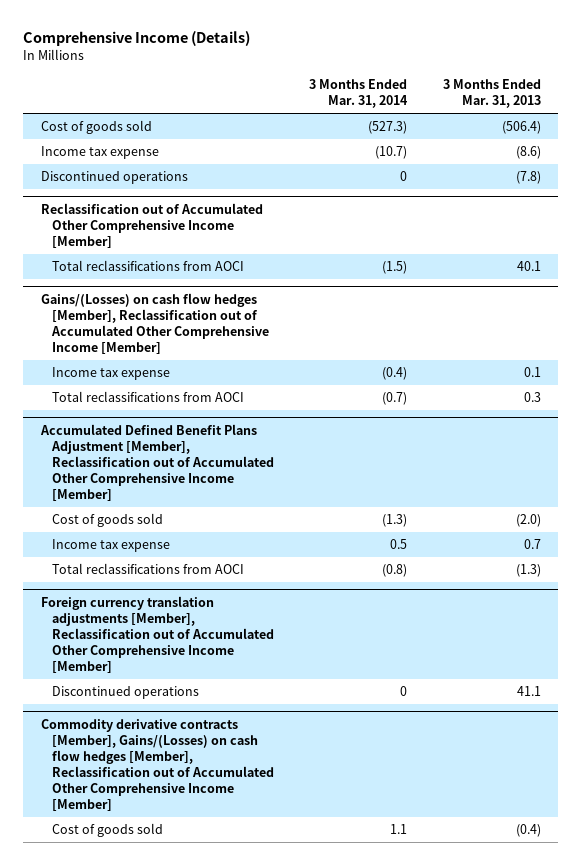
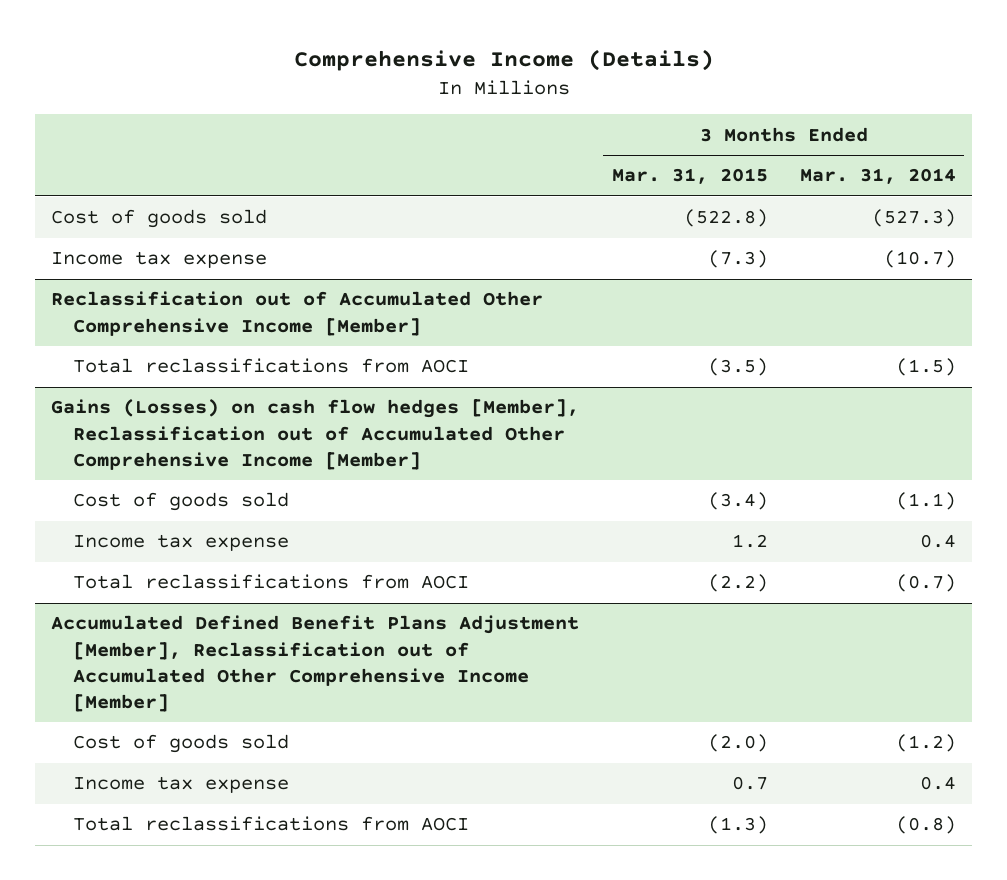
- | 3 Months Ended Mar. 31, 2014 | 3 Months Ended Mar. 31, 2013
+ | 3 Months Ended Mar. 31, 2015 | 3 Months Ended Mar. 31, 2014
- Discontinued operations | 0 | (7.8)
- Gains/(Losses) on cash flow hedges [Member], Reclassification out of Accumulated Other Comprehensive Income [Member]
- Income tax expense | (0.4) | 0.1
+ Gains (Losses) on cash flow hedges [Member], Reclassification out of Accumulated Other Comprehensive Income [Member]
+ Cost of goods sold | (3.4) | (1.1)
+ Income tax expense | 1.2 | 0.4
@ Accumulated Defined Benefit Plans Adjustment [Member], Reclassification out of Accumulated Other Comprehensive Income [Member]
- Cost of goods sold | (1.3) | (2.0)
- Income tax expense | 0.5 | 0.7
+ Cost of goods sold | (2.0) | (1.2)
+ Income tax expense | 0.7 | 0.4
- Foreign currency translation adjustments [Member], Reclassification out of Accumulated Other Comprehensive Income [Member]
- Discontinued operations | 0 | 41.1
- Commodity derivative contracts [Member], Gains/(Losses) on cash flow hedges [Member], Reclassification out of Accumulated Other Comprehensive Income [Member]
- Cost of goods sold | 1.1 | (0.4)

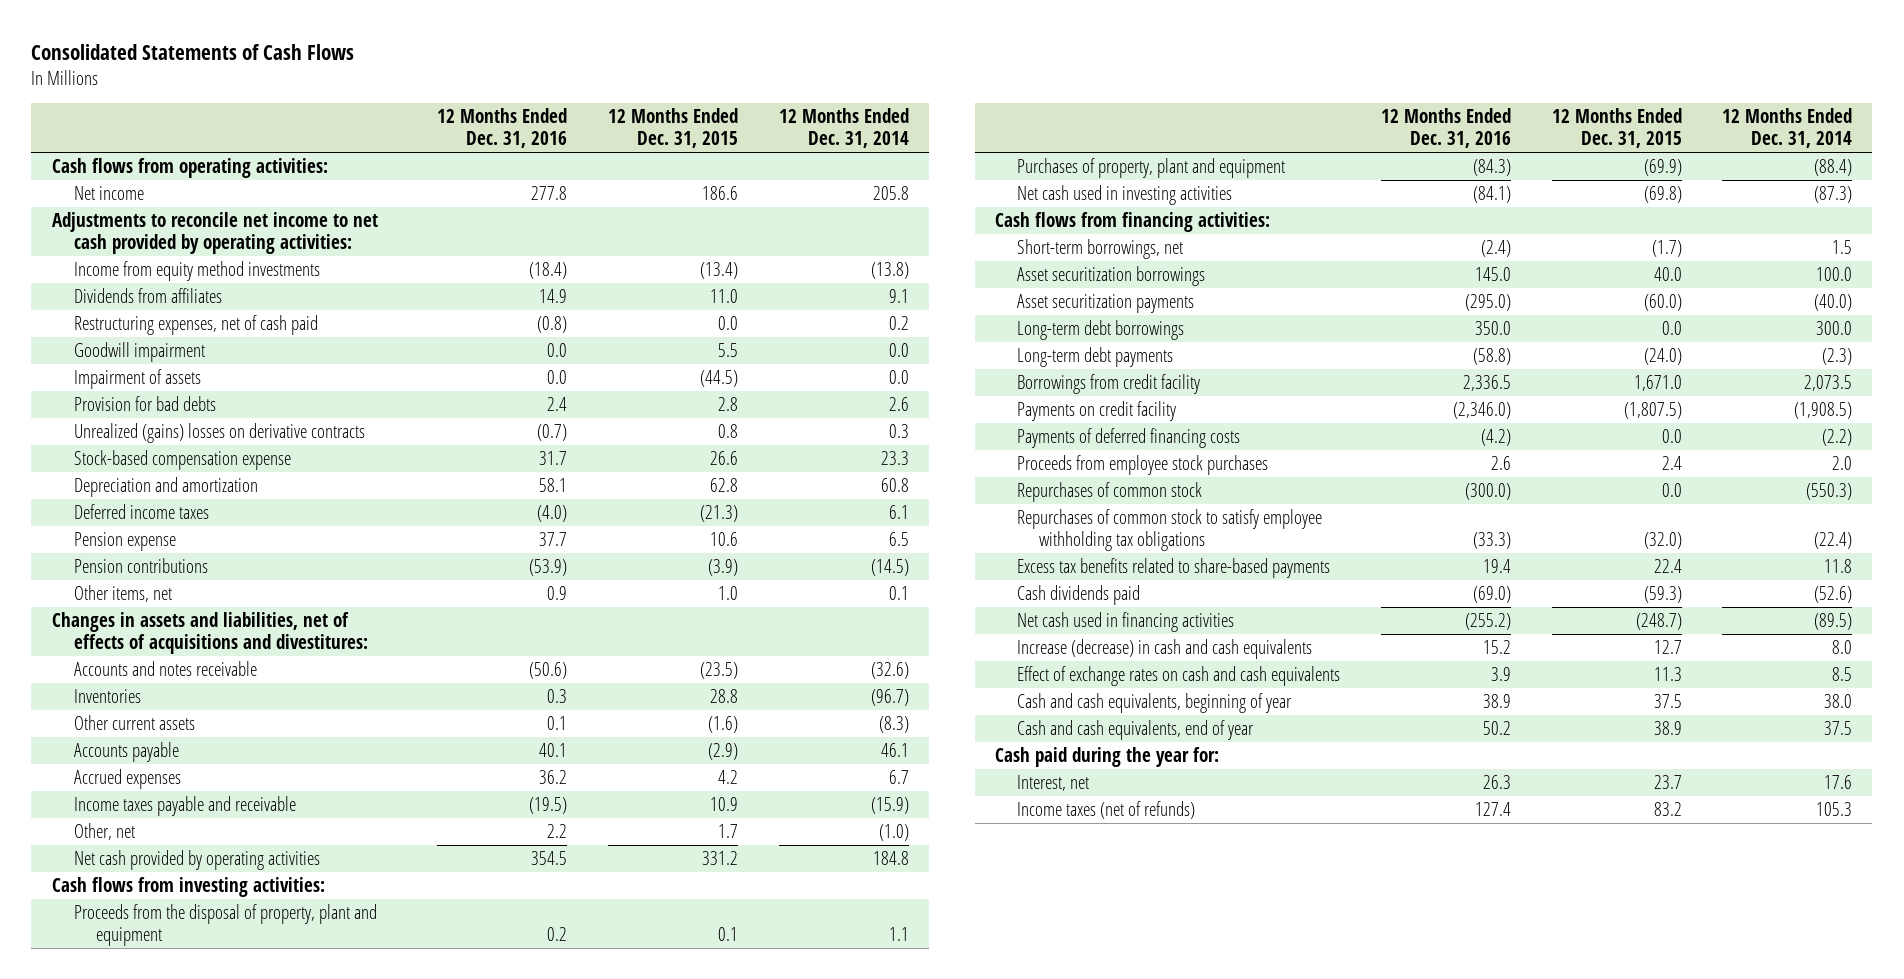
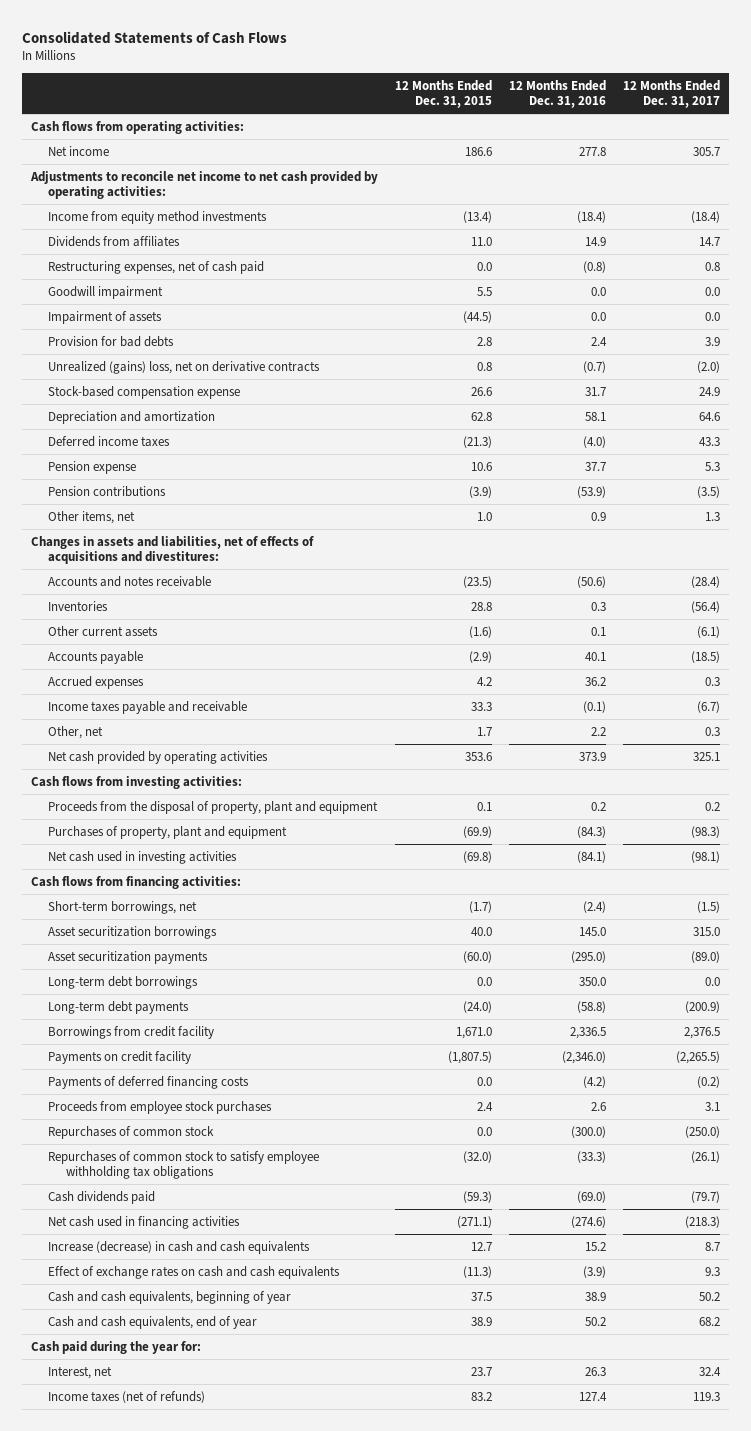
- | 12 Months Ended Dec. 31, 2016 | 12 Months Ended Dec. 31, 2015 | 12 Months Ended Dec. 31, 2014
+ | 12 Months Ended Dec. 31, 2015 | 12 Months Ended Dec. 31, 2016 | 12 Months Ended Dec. 31, 2017
- Unrealized (gains) losses on derivative contracts | (0.7) | 0.8 | 0.3
+ Unrealized (gains) loss, net on derivative contracts | 0.8 | (0.7) | (2.0)
- Income taxes payable and receivable | (19.5) | 10.9 | (15.9)
+ Income taxes payable and receivable | 33.3 | (0.1) | (6.7)
- Net cash provided by operating activities | 354.5 | 331.2 | 184.8
+ Net cash provided by operating activities | 353.6 | 373.9 | 325.1
- Excess tax benefits related to share-based payments | 19.4 | 22.4 | 11.8
- Net cash used in financing activities | (255.2) | (248.7) | (89.5)
+ Net cash used in financing activities | (271.1) | (274.6) | (218.3)
- Effect of exchange rates on cash and cash equivalents | 3.9 | 11.3 | 8.5
+ Effect of exchange rates on cash and cash equivalents | (11.3) | (3.9) | 9.3

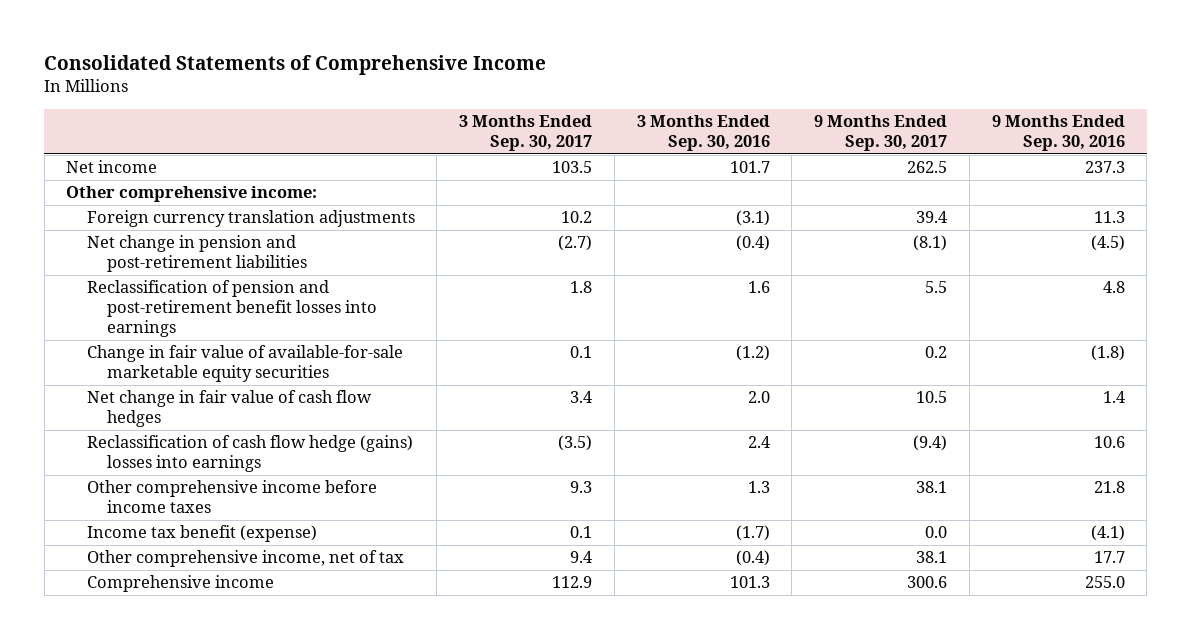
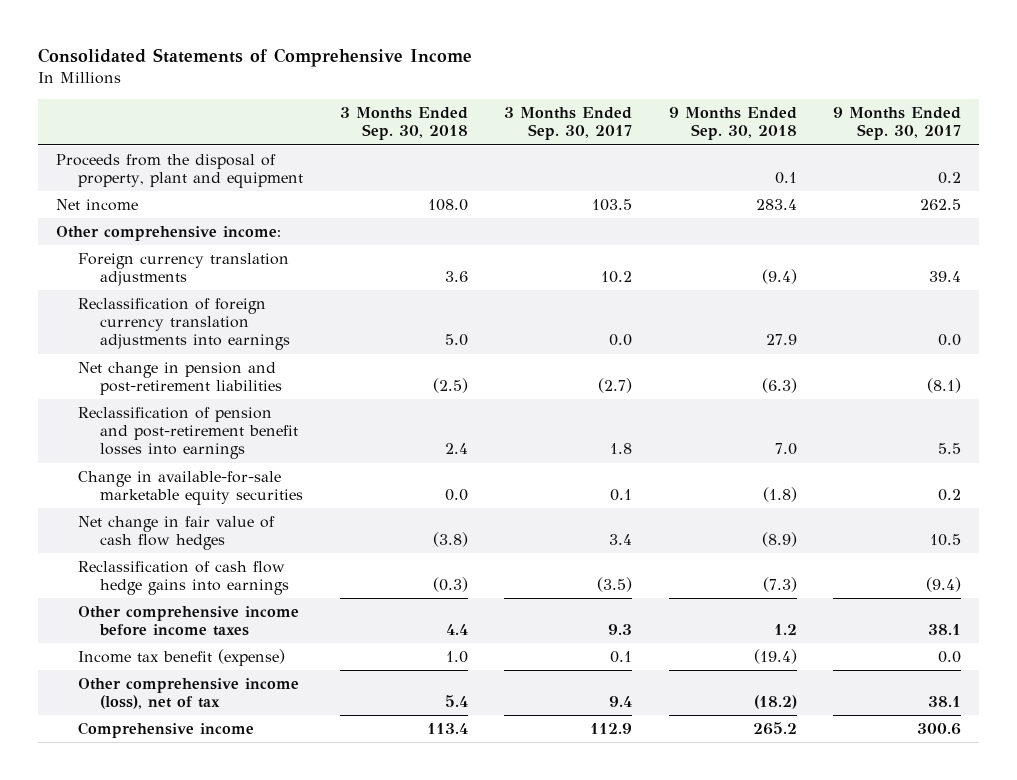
- | 3 Months Ended Sep. 30, 2017 | 3 Months Ended Sep. 30, 2016 | 9 Months Ended Sep. 30, 2017 | 9 Months Ended Sep. 30, 2016
+ | 3 Months Ended Sep. 30, 2018 | 3 Months Ended Sep. 30, 2017 | 9 Months Ended Sep. 30, 2018 | 9 Months Ended Sep. 30, 2017
+ Proceeds from the disposal of property, plant and equipment | | | 0.1 | 0.2
+ Reclassification of foreign currency translation adjustments into earnings | 5.0 | 0.0 | 27.9 | 0.0
- Change in fair value of available-for-sale marketable equity securities | 0.1 | (1.2) | 0.2 | (1.8)
+ Change in available-for-sale marketable equity securities | 0.0 | 0.1 | (1.8) | 0.2
- Reclassification of cash flow hedge (gains) losses into earnings | (3.5) | 2.4 | (9.4) | 10.6
+ Reclassification of cash flow hedge gains into earnings | (0.3) | (3.5) | (7.3) | (9.4)
- Other comprehensive income, net of tax | 9.4 | (0.4) | 38.1 | 17.7
+ Other comprehensive income (loss), net of tax | 5.4 | 9.4 | (18.2) | 38.1

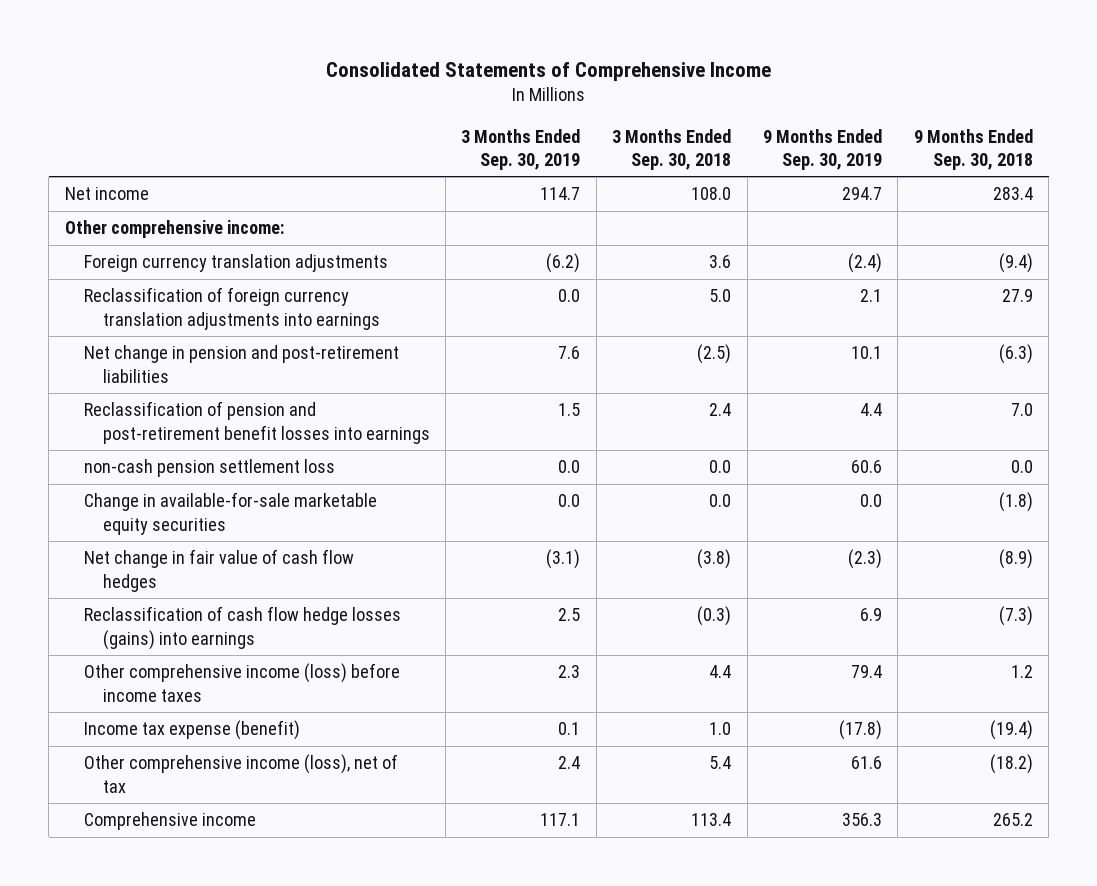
- | 3 Months Ended Sep. 30, 2018 | 3 Months Ended Sep. 30, 2017 | 9 Months Ended Sep. 30, 2018 | 9 Months Ended Sep. 30, 2017
+ | 3 Months Ended Sep. 30, 2019 | 3 Months Ended Sep. 30, 2018 | 9 Months Ended Sep. 30, 2019 | 9 Months Ended Sep. 30, 2018
- Proceeds from the disposal of property, plant and equipment | | | 0.1 | 0.2
+ non-cash pension settlement loss | 0.0 | 0.0 | 60.6 | 0.0
- Reclassification of cash flow hedge gains into earnings | (0.3) | (3.5) | (7.3) | (9.4)
- Other comprehensive income before income taxes | 4.4 | 9.3 | 1.2 | 38.1
- Income tax benefit (expense) | 1.0 | 0.1 | (19.4) | 0.0
+ Reclassification of cash flow hedge losses (gains) into earnings | 2.5 | (0.3) | 6.9 | (7.3)
+ Other comprehensive income (loss) before income taxes | 2.3 | 4.4 | 79.4 | 1.2
+ Income tax expense (benefit) | 0.1 | 1.0 | (17.8) | (19.4)

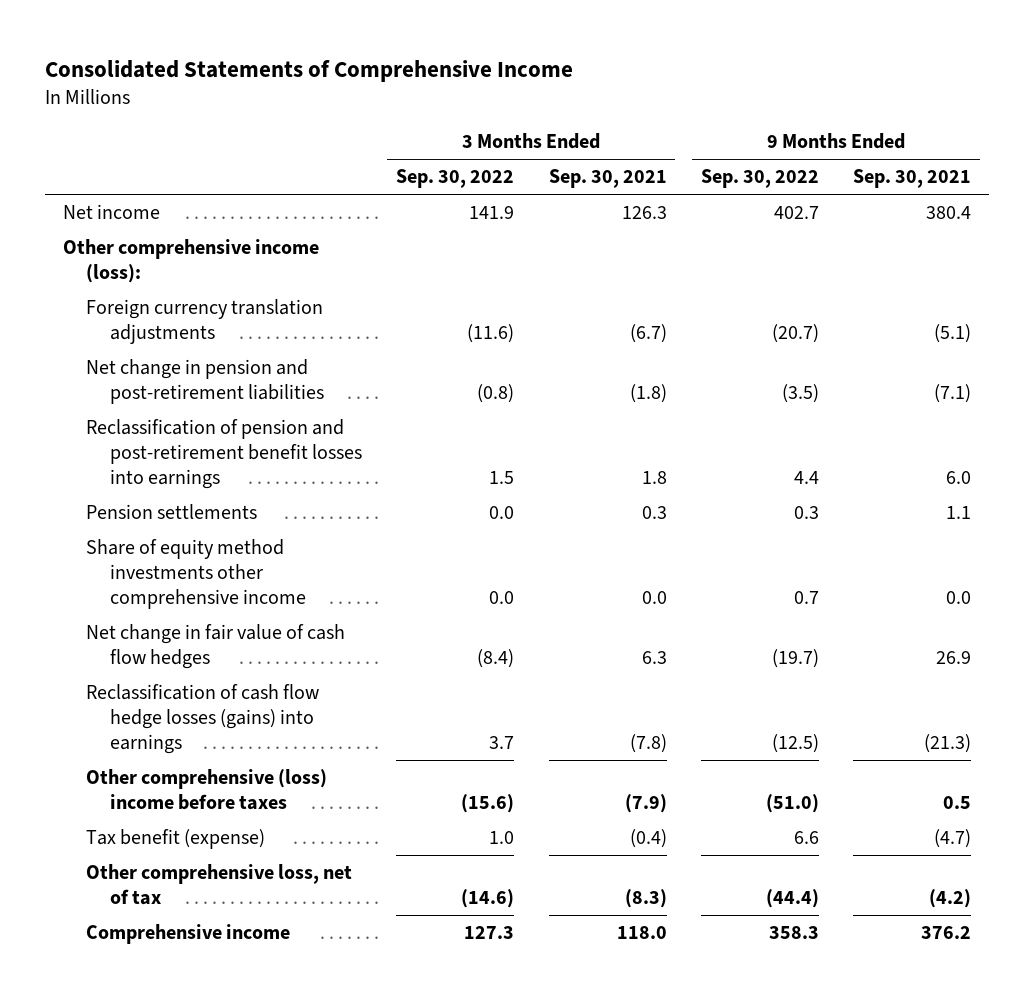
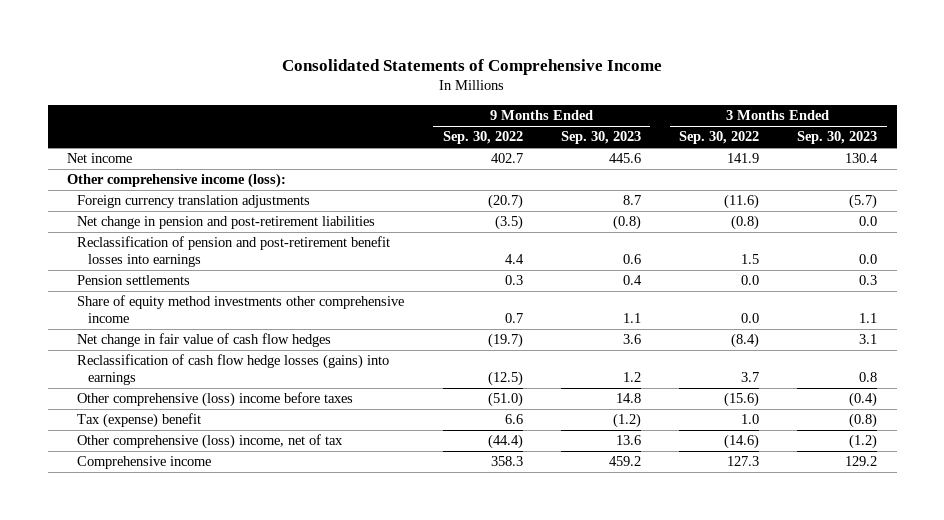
- | 3 Months Ended Sep. 30, 2022 | 3 Months Ended Sep. 30, 2021 | 9 Months Ended Sep. 30, 2022 | 9 Months Ended Sep. 30, 2021
+ | 9 Months Ended Sep. 30, 2022 | 9 Months Ended Sep. 30, 2023 | 3 Months Ended Sep. 30, 2022 | 3 Months Ended Sep. 30, 2023
- Tax benefit (expense) | 1.0 | (0.4) | 6.6 | (4.7)
- Other comprehensive loss, net of tax | (14.6) | (8.3) | (44.4) | (4.2)
+ Tax (expense) benefit | 6.6 | (1.2) | 1.0 | (0.8)
+ Other comprehensive (loss) income, net of tax | (44.4) | 13.6 | (14.6) | (1.2)

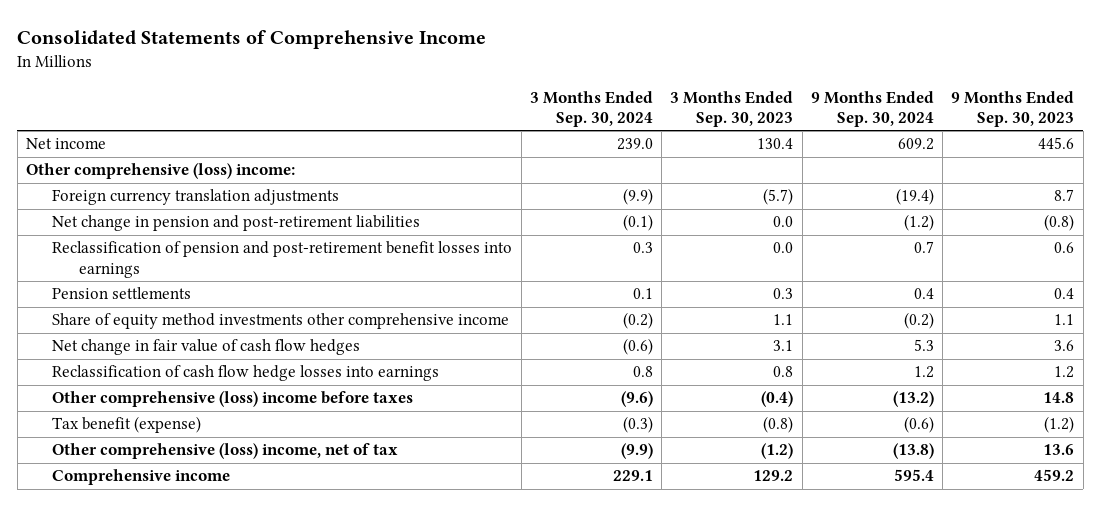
- | 9 Months Ended Sep. 30, 2022 | 9 Months Ended Sep. 30, 2023 | 3 Months Ended Sep. 30, 2022 | 3 Months Ended Sep. 30, 2023
+ | 3 Months Ended Sep. 30, 2024 | 3 Months Ended Sep. 30, 2023 | 9 Months Ended Sep. 30, 2024 | 9 Months Ended Sep. 30, 2023
- Other comprehensive income (loss):
+ Other comprehensive (loss) income:
- Reclassification of cash flow hedge losses (gains) into earnings | (12.5) | 1.2 | 3.7 | 0.8
+ Reclassification of cash flow hedge losses into earnings | 0.8 | 0.8 | 1.2 | 1.2
- Tax (expense) benefit | 6.6 | (1.2) | 1.0 | (0.8)
+ Tax benefit (expense) | (0.3) | (0.8) | (0.6) | (1.2)

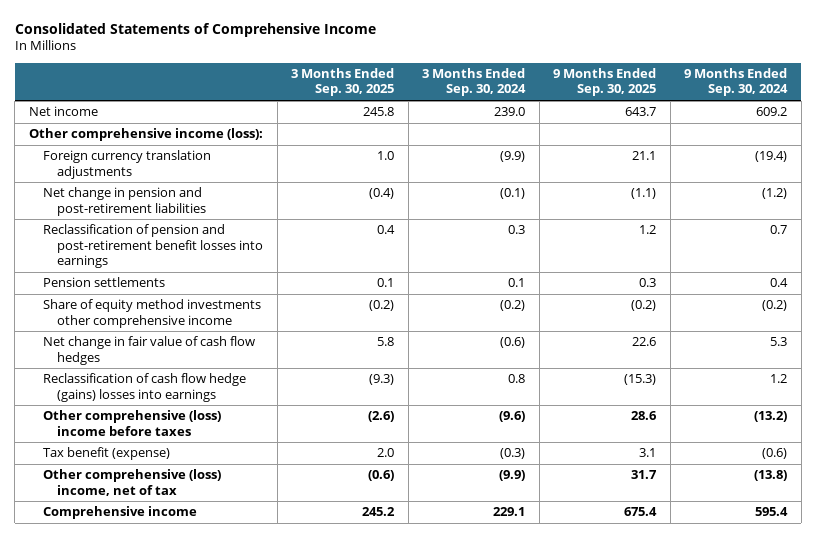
- | 3 Months Ended Sep. 30, 2024 | 3 Months Ended Sep. 30, 2023 | 9 Months Ended Sep. 30, 2024 | 9 Months Ended Sep. 30, 2023
+ | 3 Months Ended Sep. 30, 2025 | 3 Months Ended Sep. 30, 2024 | 9 Months Ended Sep. 30, 2025 | 9 Months Ended Sep. 30, 2024
- Other comprehensive (loss) income:
+ Other comprehensive income (loss):
- Reclassification of cash flow hedge losses into earnings | 0.8 | 0.8 | 1.2 | 1.2
+ Reclassification of cash flow hedge (gains) losses into earnings | (9.3) | 0.8 | (15.3) | 1.2

